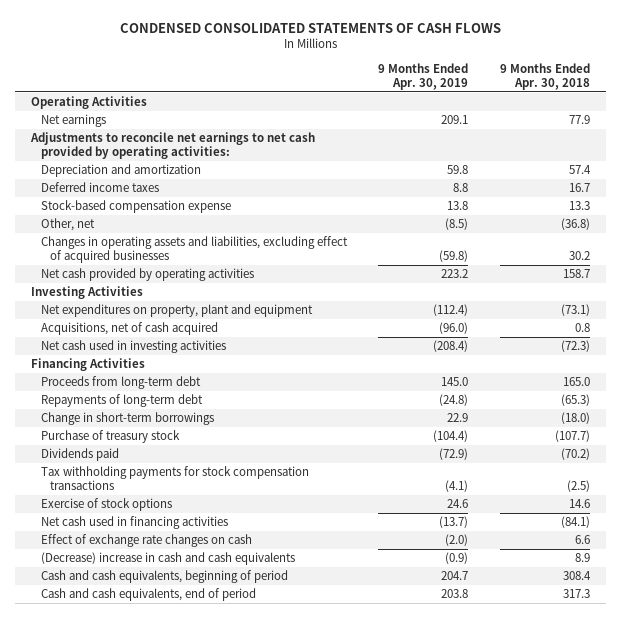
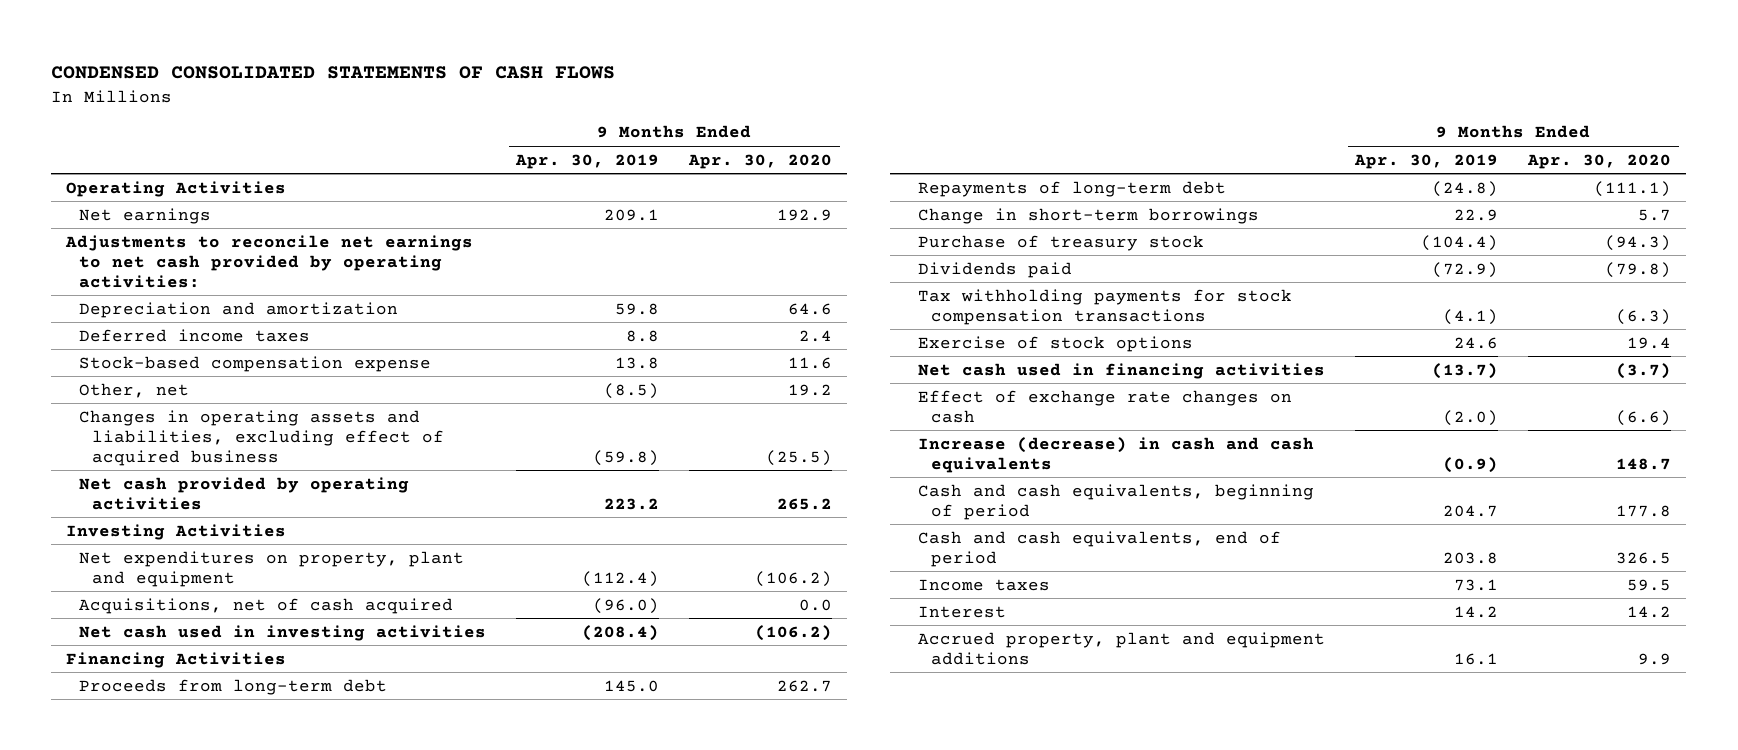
- | 9 Months Ended Apr. 30, 2019 | 9 Months Ended Apr. 30, 2018
+ | 9 Months Ended Apr. 30, 2019 | 9 Months Ended Apr. 30, 2020
- Changes in operating assets and liabilities, excluding effect of acquired businesses | (59.8) | 30.2
+ Changes in operating assets and liabilities, excluding effect of acquired business | (59.8) | (25.5)
- (Decrease) increase in cash and cash equivalents | (0.9) | 8.9
+ Increase (decrease) in cash and cash equivalents | (0.9) | 148.7
+ Income taxes | 73.1 | 59.5
+ Interest | 14.2 | 14.2
+ Accrued property, plant and equipment additions | 16.1 | 9.9

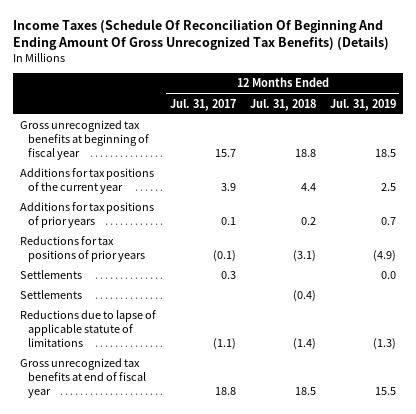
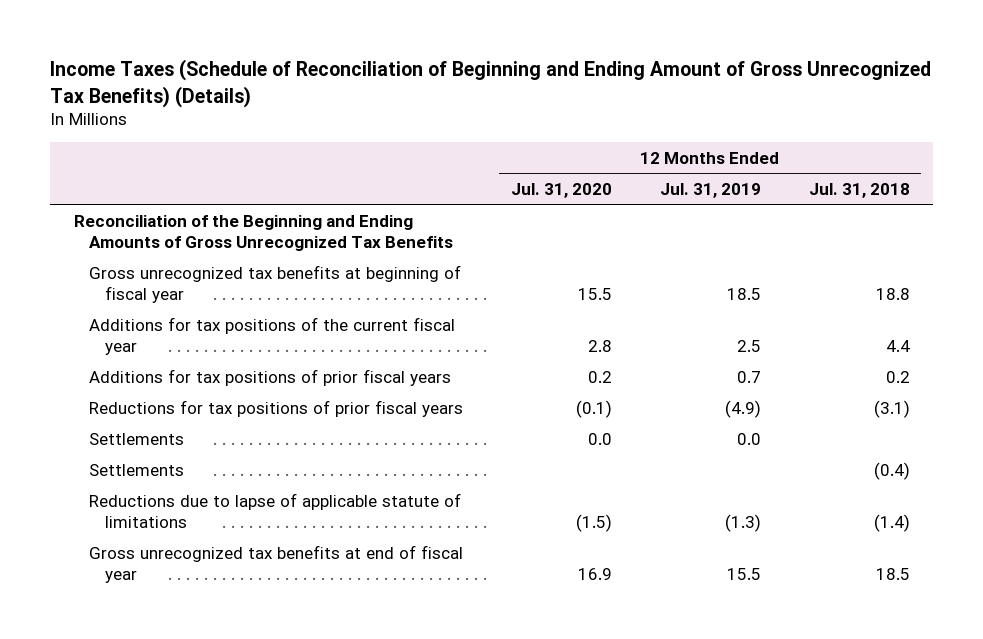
- Income Taxes (Schedule Of Reconciliation Of Beginning And Ending Amount Of Gross Unrecognized Tax Benefits) (Details)
+ Income Taxes (Schedule of Reconciliation of Beginning and Ending Amount of Gross Unrecognized Tax Benefits) (Details)
- | 12 Months Ended Jul. 31, 2017 | 12 Months Ended Jul. 31, 2018 | 12 Months Ended Jul. 31, 2019
+ | 12 Months Ended Jul. 31, 2020 | 12 Months Ended Jul. 31, 2019 | 12 Months Ended Jul. 31, 2018
+ Reconciliation of the Beginning and Ending Amounts of Gross Unrecognized Tax Benefits
- Additions for tax positions of the current year | 3.9 | 4.4 | 2.5
- Additions for tax positions of prior years | 0.1 | 0.2 | 0.7
- Reductions for tax positions of prior years | (0.1) | (3.1) | (4.9)
+ Additions for tax positions of the current fiscal year | 2.8 | 2.5 | 4.4
+ Additions for tax positions of prior fiscal years | 0.2 | 0.7 | 0.2
+ Reductions for tax positions of prior fiscal years | (0.1) | (4.9) | (3.1)

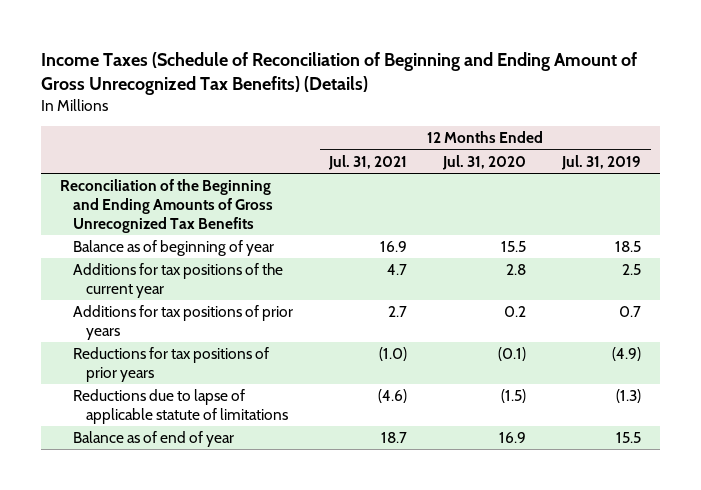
- | 12 Months Ended Jul. 31, 2020 | 12 Months Ended Jul. 31, 2019 | 12 Months Ended Jul. 31, 2018
+ | 12 Months Ended Jul. 31, 2021 | 12 Months Ended Jul. 31, 2020 | 12 Months Ended Jul. 31, 2019
- Gross unrecognized tax benefits at beginning of fiscal year | 15.5 | 18.5 | 18.8
- Additions for tax positions of the current fiscal year | 2.8 | 2.5 | 4.4
- Additions for tax positions of prior fiscal years | 0.2 | 0.7 | 0.2
- Reductions for tax positions of prior fiscal years | (0.1) | (4.9) | (3.1)
- Settlements | 0.0 | 0.0 |
- Settlements | | | (0.4)
+ Balance as of beginning of year | 16.9 | 15.5 | 18.5
+ Additions for tax positions of the current year | 4.7 | 2.8 | 2.5
+ Additions for tax positions of prior years | 2.7 | 0.2 | 0.7
+ Reductions for tax positions of prior years | (1.0) | (0.1) | (4.9)
- Gross unrecognized tax benefits at end of fiscal year | 16.9 | 15.5 | 18.5
+ Balance as of end of year | 18.7 | 16.9 | 15.5

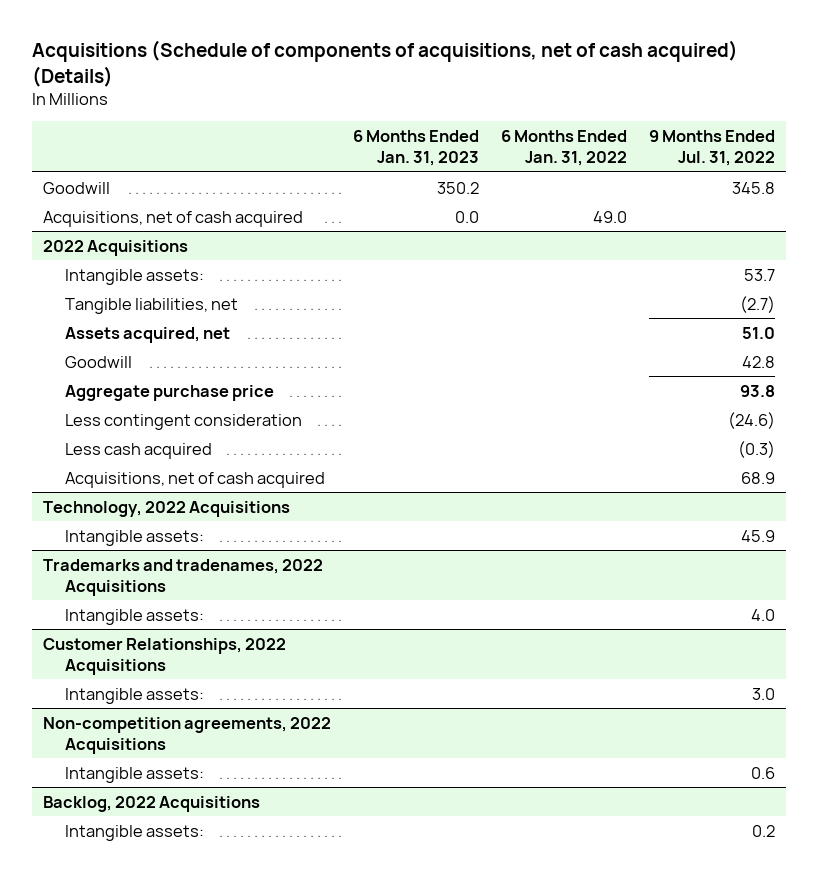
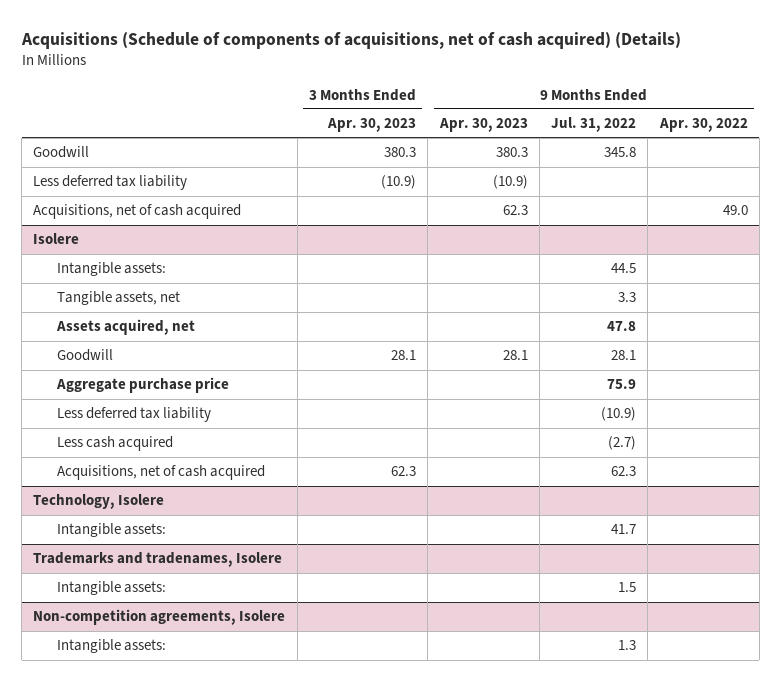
- | 6 Months Ended Jan. 31, 2023 | 6 Months Ended Jan. 31, 2022 | 9 Months Ended Jul. 31, 2022
+ | 3 Months Ended Apr. 30, 2023 | 9 Months Ended Apr. 30, 2023 | 9 Months Ended Jul. 31, 2022 | 9 Months Ended Apr. 30, 2022
+ Less deferred tax liability | (10.9) | (10.9) | |
- 2022 Acquisitions
- Intangible assets: | | | 53.7
- Tangible liabilities, net | | | (2.7)
- Assets acquired, net | | | 51.0
- Goodwill | | | 42.8
- Aggregate purchase price | | | 93.8
- Less contingent consideration | | | (24.6)
- Less cash acquired | | | (0.3)
- Acquisitions, net of cash acquired | | | 68.9
- Technology, 2022 Acquisitions
- Intangible assets: | | | 45.9
- Trademarks and tradenames, 2022 Acquisitions
- Intangible assets: | | | 4.0
- Customer Relationships, 2022 Acquisitions
- Intangible assets: | | | 3.0
- Non-competition agreements, 2022 Acquisitions
- Intangible assets: | | | 0.6
- Backlog, 2022 Acquisitions
- Intangible assets: | | | 0.2
+ Isolere
+ Intangible assets: | | | 44.5 |
+ Tangible assets, net | | | 3.3 |
+ Assets acquired, net | | | 47.8 |
+ Goodwill | 28.1 | 28.1 | 28.1 |
+ Aggregate purchase price | | | 75.9 |
+ Less deferred tax liability | | | (10.9) |
+ Less cash acquired | | | (2.7) |
+ Acquisitions, net of cash acquired | 62.3 | | 62.3 |
+ Technology, Isolere
+ Intangible assets: | | | 41.7 |
+ Trademarks and tradenames, Isolere
+ Intangible assets: | | | 1.5 |
+ Non-competition agreements, Isolere
+ Intangible assets: | | | 1.3 |

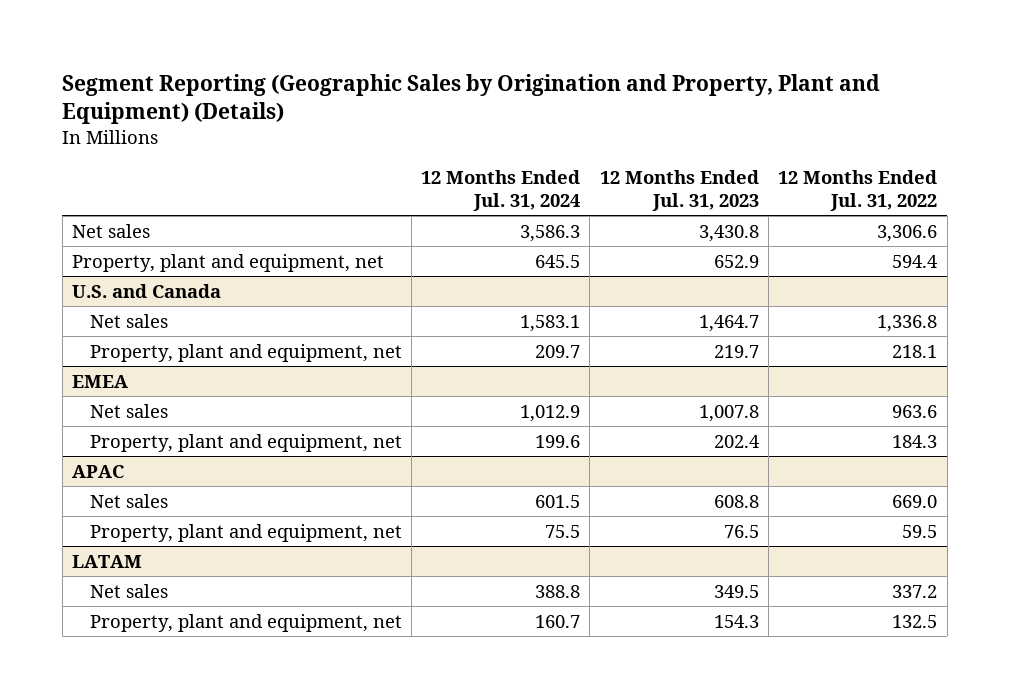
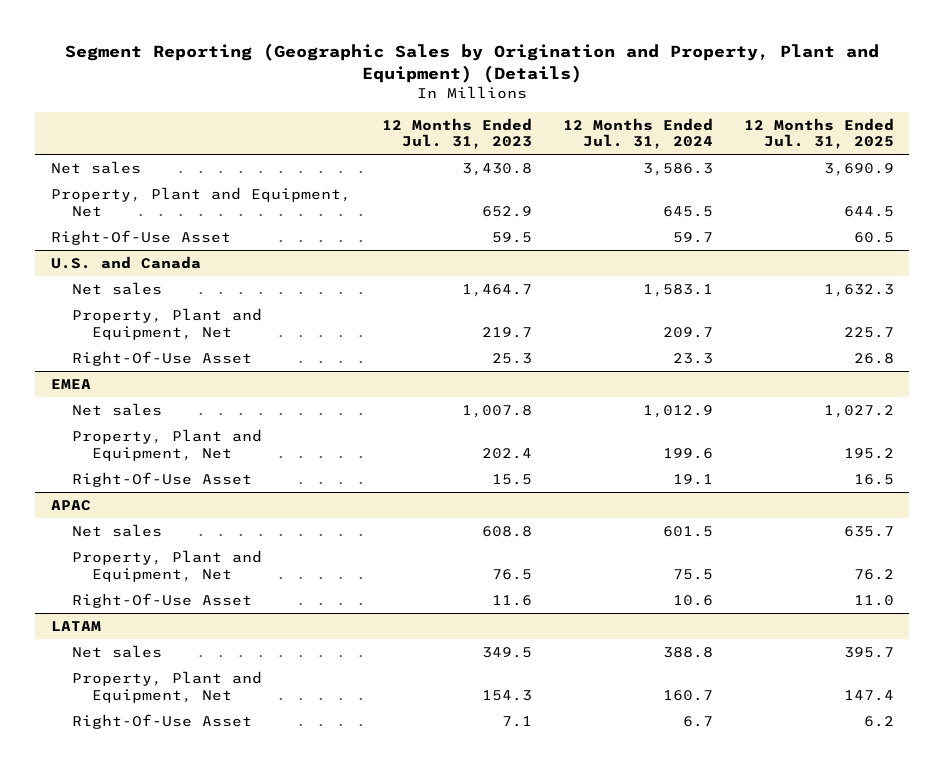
- | 12 Months Ended Jul. 31, 2024 | 12 Months Ended Jul. 31, 2023 | 12 Months Ended Jul. 31, 2022
+ | 12 Months Ended Jul. 31, 2023 | 12 Months Ended Jul. 31, 2024 | 12 Months Ended Jul. 31, 2025
- Property, plant and equipment, net | 645.5 | 652.9 | 594.4
+ Property, Plant and Equipment, Net | 652.9 | 645.5 | 644.5
+ Right-Of-Use Asset | 59.5 | 59.7 | 60.5
@ U.S. and Canada
- Property, plant and equipment, net | 209.7 | 219.7 | 218.1
+ Property, Plant and Equipment, Net | 219.7 | 209.7 | 225.7
+ Right-Of-Use Asset | 25.3 | 23.3 | 26.8
@ EMEA
- Property, plant and equipment, net | 199.6 | 202.4 | 184.3
+ Property, Plant and Equipment, Net | 202.4 | 199.6 | 195.2
+ Right-Of-Use Asset | 15.5 | 19.1 | 16.5
@ APAC
- Property, plant and equipment, net | 75.5 | 76.5 | 59.5
+ Property, Plant and Equipment, Net | 76.5 | 75.5 | 76.2
+ Right-Of-Use Asset | 11.6 | 10.6 | 11.0
@ LATAM
- Property, plant and equipment, net | 160.7 | 154.3 | 132.5
+ Property, Plant and Equipment, Net | 154.3 | 160.7 | 147.4
+ Right-Of-Use Asset | 7.1 | 6.7 | 6.2

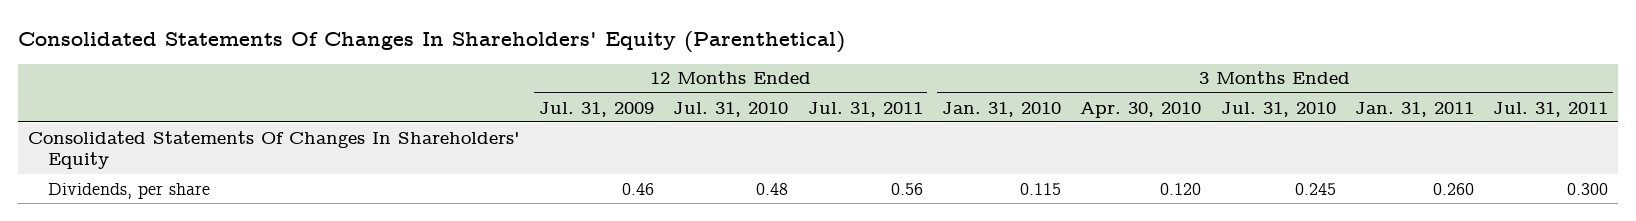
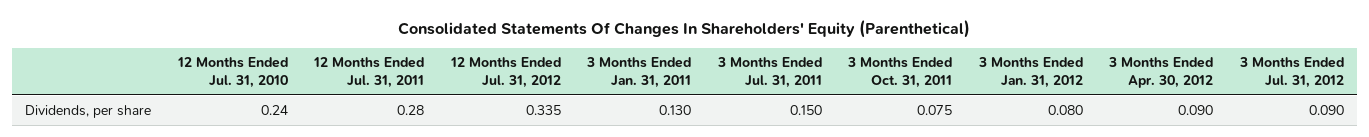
- | 12 Months Ended Jul. 31, 2009 | 12 Months Ended Jul. 31, 2010 | 12 Months Ended Jul. 31, 2011 | 3 Months Ended Jan. 31, 2010 | 3 Months Ended Apr. 30, 2010 | 3 Months Ended Jul. 31, 2010 | 3 Months Ended Jan. 31, 2011 | 3 Months Ended Jul. 31, 2011
+ | 12 Months Ended Jul. 31, 2010 | 12 Months Ended Jul. 31, 2011 | 12 Months Ended Jul. 31, 2012 | 3 Months Ended Jan. 31, 2011 | 3 Months Ended Jul. 31, 2011 | 3 Months Ended Oct. 31, 2011 | 3 Months Ended Jan. 31, 2012 | 3 Months Ended Apr. 30, 2012 | 3 Months Ended Jul. 31, 2012
- Consolidated Statements Of Changes In Shareholders' Equity
- Dividends, per share | 0.46 | 0.48 | 0.56 | 0.115 | 0.120 | 0.245 | 0.260 | 0.300
+ Dividends, per share | 0.24 | 0.28 | 0.335 | 0.130 | 0.150 | 0.075 | 0.080 | 0.090 | 0.090

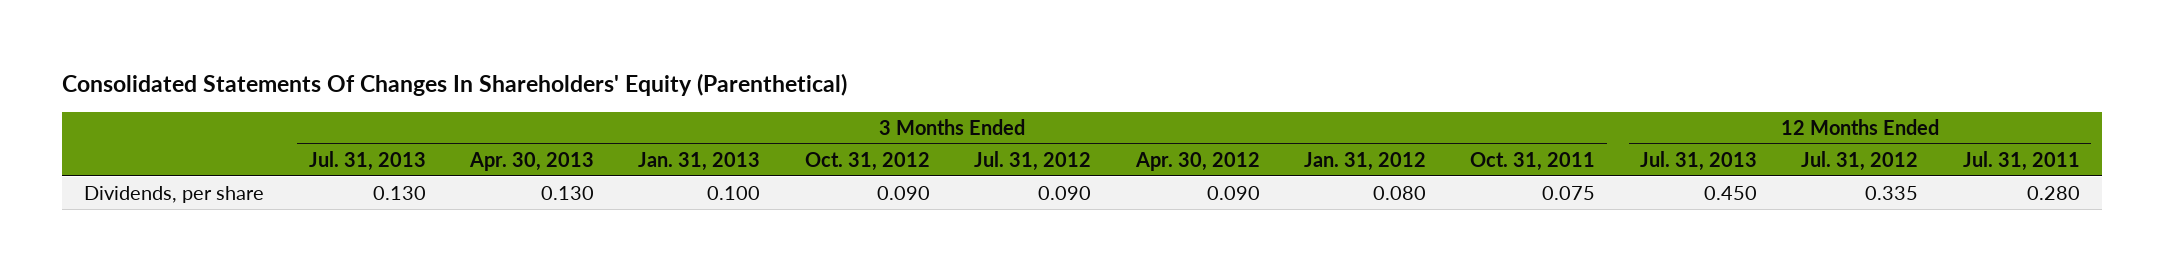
- | 12 Months Ended Jul. 31, 2010 | 12 Months Ended Jul. 31, 2011 | 12 Months Ended Jul. 31, 2012 | 3 Months Ended Jan. 31, 2011 | 3 Months Ended Jul. 31, 2011 | 3 Months Ended Oct. 31, 2011 | 3 Months Ended Jan. 31, 2012 | 3 Months Ended Apr. 30, 2012 | 3 Months Ended Jul. 31, 2012
+ | 3 Months Ended Jul. 31, 2013 | 3 Months Ended Apr. 30, 2013 | 3 Months Ended Jan. 31, 2013 | 3 Months Ended Oct. 31, 2012 | 3 Months Ended Jul. 31, 2012 | 3 Months Ended Apr. 30, 2012 | 3 Months Ended Jan. 31, 2012 | 3 Months Ended Oct. 31, 2011 | 12 Months Ended Jul. 31, 2013 | 12 Months Ended Jul. 31, 2012 | 12 Months Ended Jul. 31, 2011
- Dividends, per share | 0.24 | 0.28 | 0.335 | 0.130 | 0.150 | 0.075 | 0.080 | 0.090 | 0.090
+ Dividends, per share | 0.130 | 0.130 | 0.100 | 0.090 | 0.090 | 0.090 | 0.080 | 0.075 | 0.450 | 0.335 | 0.280

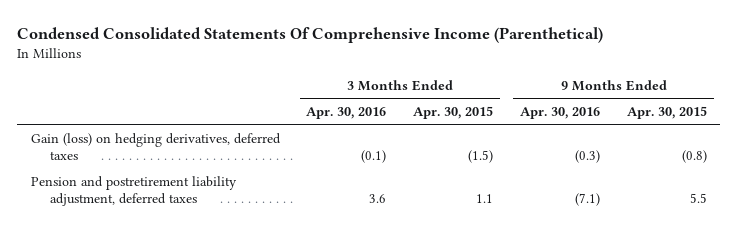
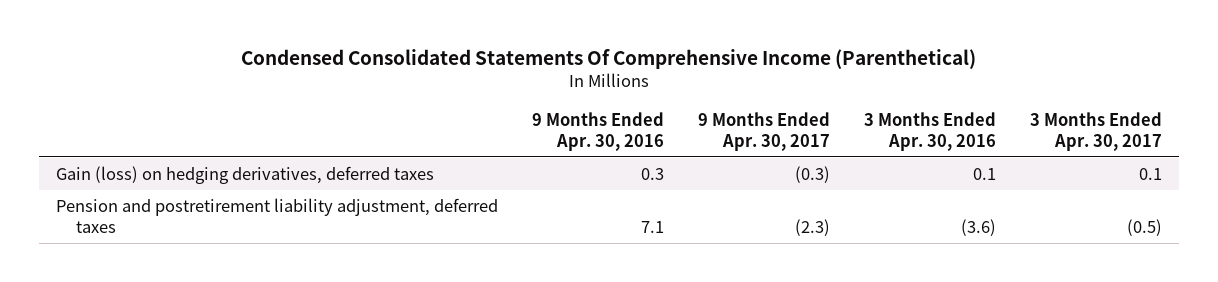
- | 3 Months Ended Apr. 30, 2016 | 3 Months Ended Apr. 30, 2015 | 9 Months Ended Apr. 30, 2016 | 9 Months Ended Apr. 30, 2015
+ | 9 Months Ended Apr. 30, 2016 | 9 Months Ended Apr. 30, 2017 | 3 Months Ended Apr. 30, 2016 | 3 Months Ended Apr. 30, 2017
- Gain (loss) on hedging derivatives, deferred taxes | (0.1) | (1.5) | (0.3) | (0.8)
- Pension and postretirement liability adjustment, deferred taxes | 3.6 | 1.1 | (7.1) | 5.5
+ Gain (loss) on hedging derivatives, deferred taxes | 0.3 | (0.3) | 0.1 | 0.1
+ Pension and postretirement liability adjustment, deferred taxes | 7.1 | (2.3) | (3.6) | (0.5)

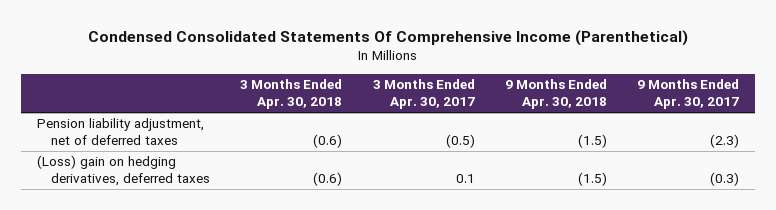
- | 9 Months Ended Apr. 30, 2016 | 9 Months Ended Apr. 30, 2017 | 3 Months Ended Apr. 30, 2016 | 3 Months Ended Apr. 30, 2017
+ | 3 Months Ended Apr. 30, 2018 | 3 Months Ended Apr. 30, 2017 | 9 Months Ended Apr. 30, 2018 | 9 Months Ended Apr. 30, 2017
- Gain (loss) on hedging derivatives, deferred taxes | 0.3 | (0.3) | 0.1 | 0.1
- Pension and postretirement liability adjustment, deferred taxes | 7.1 | (2.3) | (3.6) | (0.5)
+ Pension liability adjustment, net of deferred taxes | (0.6) | (0.5) | (1.5) | (2.3)
+ (Loss) gain on hedging derivatives, deferred taxes | (0.6) | 0.1 | (1.5) | (0.3)

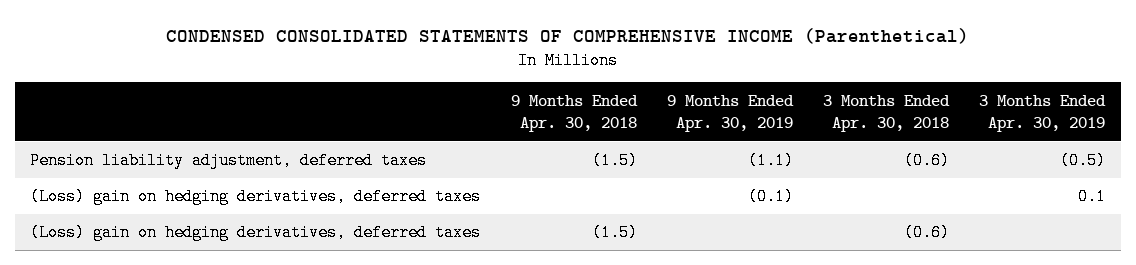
- Condensed Consolidated Statements Of Comprehensive Income (Parenthetical)
+ CONDENSED CONSOLIDATED STATEMENTS OF COMPREHENSIVE INCOME (Parenthetical)
- | 3 Months Ended Apr. 30, 2018 | 3 Months Ended Apr. 30, 2017 | 9 Months Ended Apr. 30, 2018 | 9 Months Ended Apr. 30, 2017
+ | 9 Months Ended Apr. 30, 2018 | 9 Months Ended Apr. 30, 2019 | 3 Months Ended Apr. 30, 2018 | 3 Months Ended Apr. 30, 2019
- Pension liability adjustment, net of deferred taxes | (0.6) | (0.5) | (1.5) | (2.3)
+ Pension liability adjustment, deferred taxes | (1.5) | (1.1) | (0.6) | (0.5)
+ (Loss) gain on hedging derivatives, deferred taxes | | (0.1) | | 0.1

